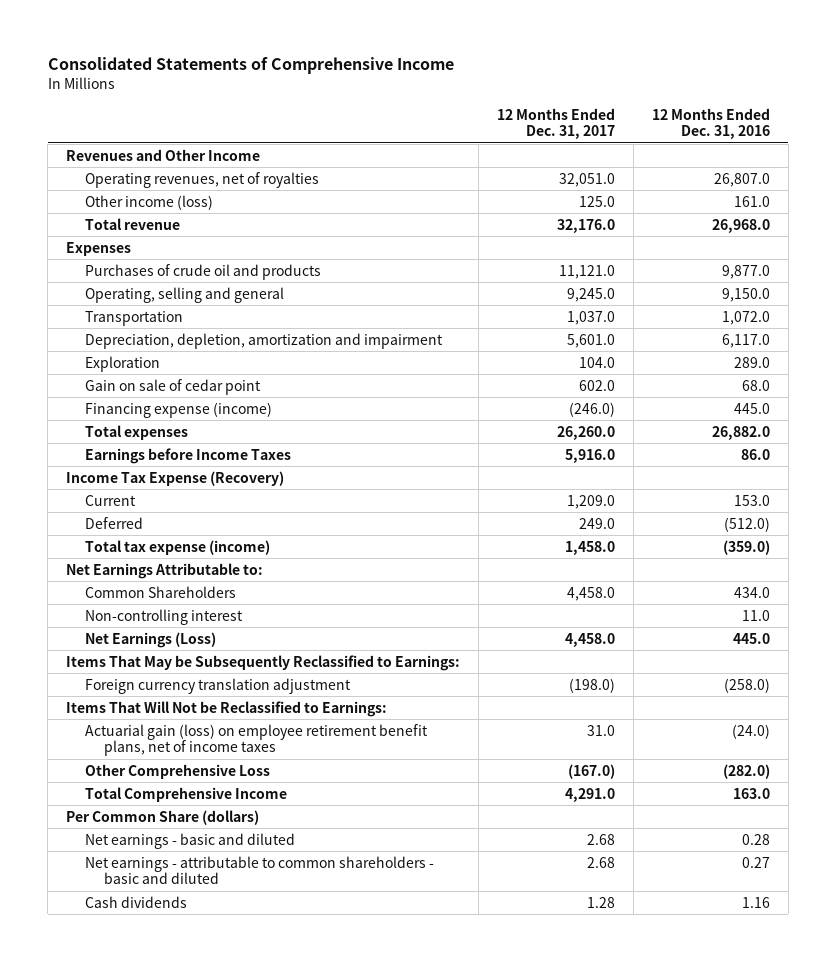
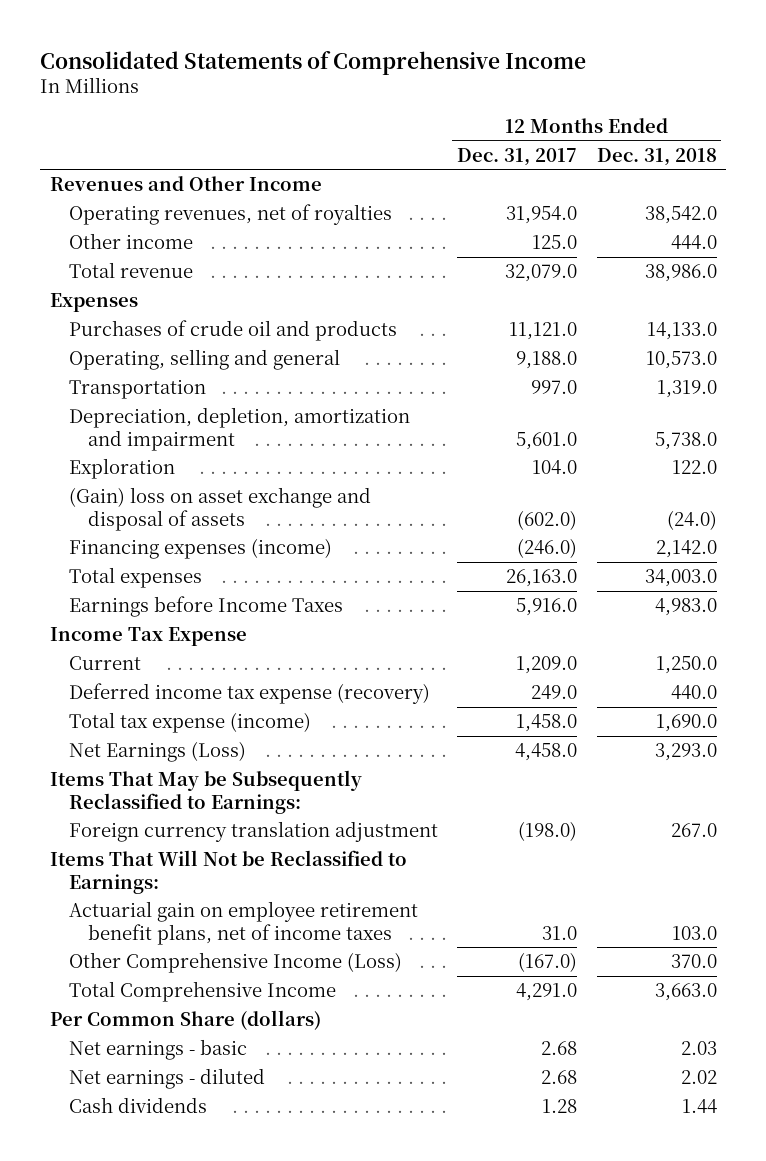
- | 12 Months Ended Dec. 31, 2017 | 12 Months Ended Dec. 31, 2016
+ | 12 Months Ended Dec. 31, 2017 | 12 Months Ended Dec. 31, 2018
- Operating revenues, net of royalties | 32,051.0 | 26,807.0
- Other income (loss) | 125.0 | 161.0
- Total revenue | 32,176.0 | 26,968.0
+ Operating revenues, net of royalties | 31,954.0 | 38,542.0
+ Other income | 125.0 | 444.0
+ Total revenue | 32,079.0 | 38,986.0
- Operating, selling and general | 9,245.0 | 9,150.0
- Transportation | 1,037.0 | 1,072.0
+ Operating, selling and general | 9,188.0 | 10,573.0
+ Transportation | 997.0 | 1,319.0
- Gain on sale of cedar point | 602.0 | 68.0
- Financing expense (income) | (246.0) | 445.0
- Total expenses | 26,260.0 | 26,882.0
+ (Gain) loss on asset exchange and disposal of assets | (602.0) | (24.0)
+ Financing expenses (income) | (246.0) | 2,142.0
+ Total expenses | 26,163.0 | 34,003.0
- Income Tax Expense (Recovery)
+ Income Tax Expense
- Deferred | 249.0 | (512.0)
+ Deferred income tax expense (recovery) | 249.0 | 440.0
- Net Earnings Attributable to:
- Common Shareholders | 4,458.0 | 434.0
- Non-controlling interest | | 11.0
- Actuarial gain (loss) on employee retirement benefit plans, net of income taxes | 31.0 | (24.0)
- Other Comprehensive Loss | (167.0) | (282.0)
+ Actuarial gain on employee retirement benefit plans, net of income taxes | 31.0 | 103.0
+ Other Comprehensive Income (Loss) | (167.0) | 370.0
- Net earnings - basic and diluted | 2.68 | 0.28
- Net earnings - attributable to common shareholders - basic and diluted | 2.68 | 0.27
+ Net earnings - basic | 2.68 | 2.03
+ Net earnings - diluted | 2.68 | 2.02

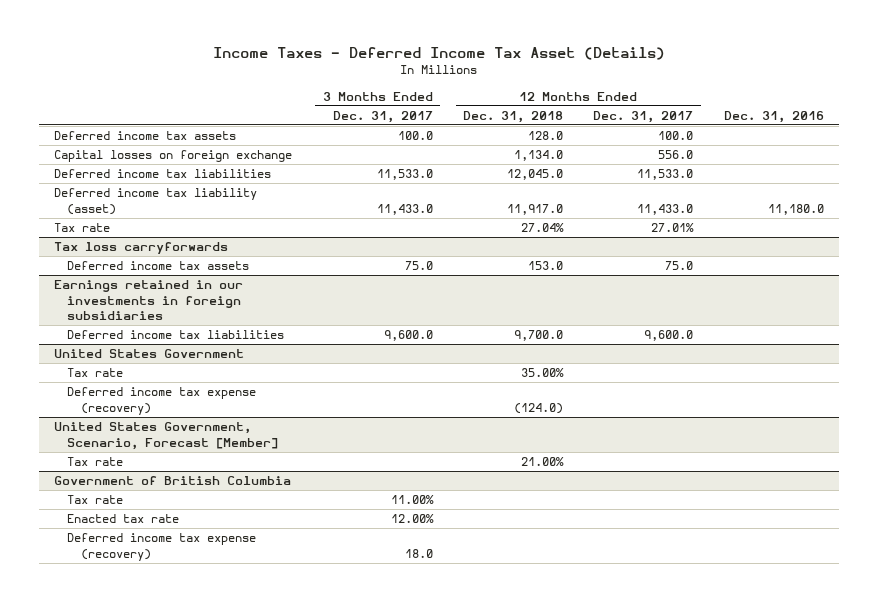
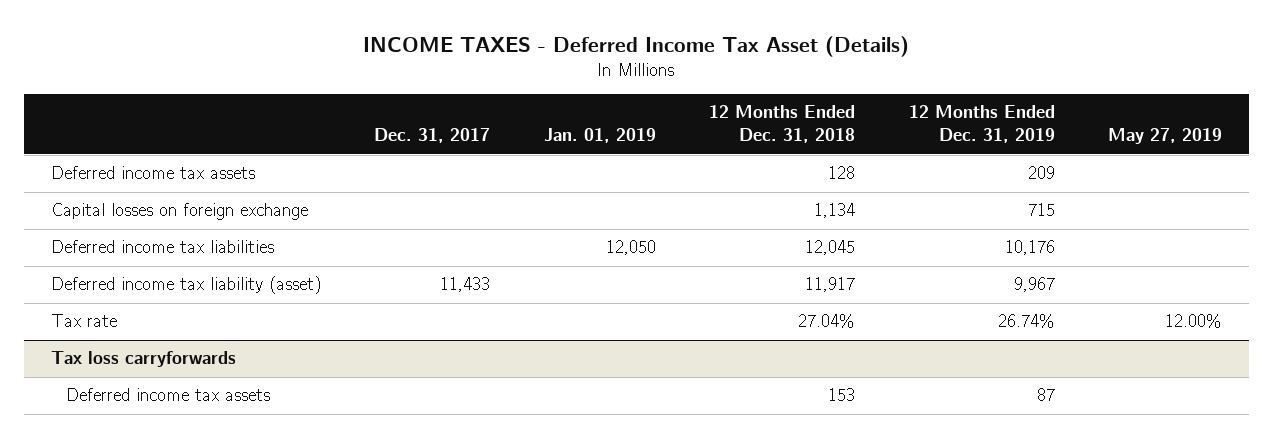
- Income Taxes - Deferred Income Tax Asset (Details)
+ INCOME TAXES - Deferred Income Tax Asset (Details)
- | 3 Months Ended Dec. 31, 2017 | 12 Months Ended Dec. 31, 2018 | 12 Months Ended Dec. 31, 2017 | Dec. 31, 2016
+ | Dec. 31, 2017 | Jan. 01, 2019 | 12 Months Ended Dec. 31, 2018 | 12 Months Ended Dec. 31, 2019 | May 27, 2019
- Deferred income tax assets | 100.0 | 128.0 | 100.0 |
- Capital losses on foreign exchange | | 1,134.0 | 556.0 |
- Deferred income tax liabilities | 11,533.0 | 12,045.0 | 11,533.0 |
- Deferred income tax liability (asset) | 11,433.0 | 11,917.0 | 11,433.0 | 11,180.0
+ Deferred income tax assets | | | 128 | 209 |
+ Capital losses on foreign exchange | | | 1,134 | 715 |
+ Deferred income tax liabilities | | 12,050 | 12,045 | 10,176 |
+ Deferred income tax liability (asset) | 11,433 | | 11,917 | 9,967 |
@ Tax loss carryforwards
- Deferred income tax assets | 75.0 | 153.0 | 75.0 |
- Earnings retained in our investments in foreign subsidiaries
- Deferred income tax liabilities | 9,600.0 | 9,700.0 | 9,600.0 |
- United States Government
- Tax rate | | 35.00% | |
- Deferred income tax expense (recovery) | | (124.0) | |
- United States Government, Scenario, Forecast [Member]
- Tax rate | | 21.00% | |
- Government of British Columbia
- Tax rate | 11.00% | | |
- Enacted tax rate | 12.00% | | |
- Deferred income tax expense (recovery) | 18.0 | | |
@ Tax loss carryforwards
+ Deferred income tax assets | | | 153 | 87 |

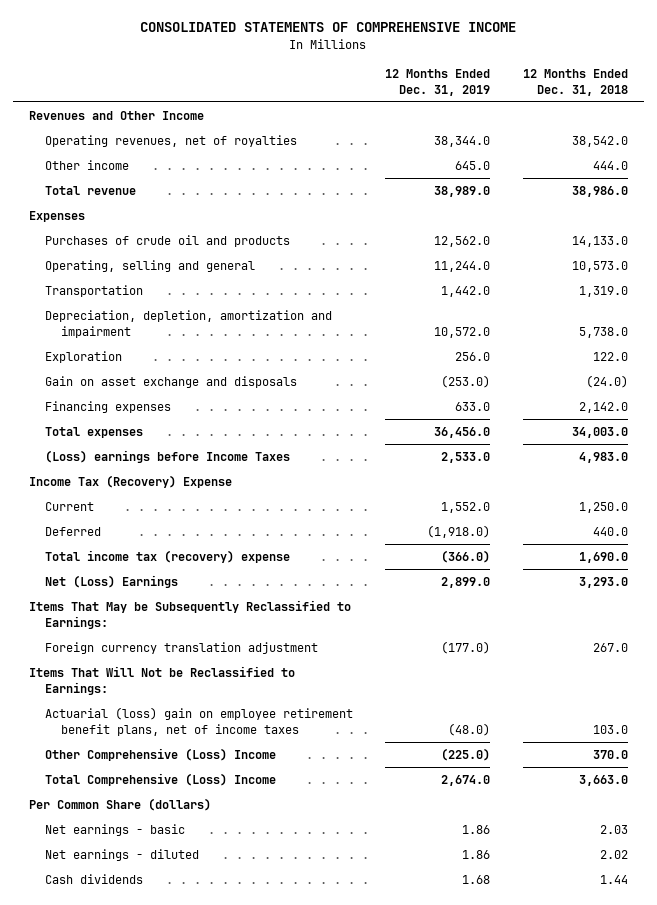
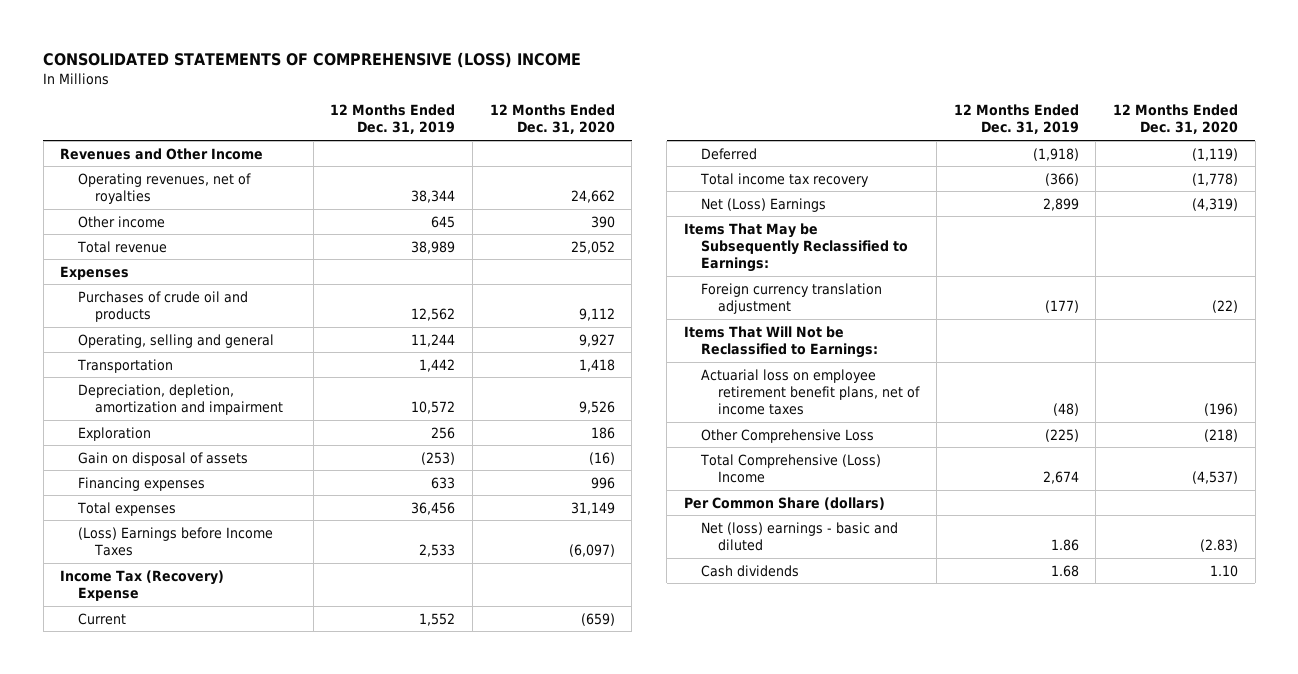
- CONSOLIDATED STATEMENTS OF COMPREHENSIVE INCOME
+ CONSOLIDATED STATEMENTS OF COMPREHENSIVE (LOSS) INCOME
- | 12 Months Ended Dec. 31, 2019 | 12 Months Ended Dec. 31, 2018
+ | 12 Months Ended Dec. 31, 2019 | 12 Months Ended Dec. 31, 2020
- Operating revenues, net of royalties | 38,344.0 | 38,542.0
- Other income | 645.0 | 444.0
- Total revenue | 38,989.0 | 38,986.0
+ Operating revenues, net of royalties | 38,344 | 24,662
+ Other income | 645 | 390
+ Total revenue | 38,989 | 25,052
- Purchases of crude oil and products | 12,562.0 | 14,133.0
- Operating, selling and general | 11,244.0 | 10,573.0
- Transportation | 1,442.0 | 1,319.0
- Depreciation, depletion, amortization and impairment | 10,572.0 | 5,738.0
- Exploration | 256.0 | 122.0
- Gain on asset exchange and disposals | (253.0) | (24.0)
- Financing expenses | 633.0 | 2,142.0
- Total expenses | 36,456.0 | 34,003.0
- (Loss) earnings before Income Taxes | 2,533.0 | 4,983.0
+ Purchases of crude oil and products | 12,562 | 9,112
+ Operating, selling and general | 11,244 | 9,927
+ Transportation | 1,442 | 1,418
+ Depreciation, depletion, amortization and impairment | 10,572 | 9,526
+ Exploration | 256 | 186
+ Gain on disposal of assets | (253) | (16)
+ Financing expenses | 633 | 996
+ Total expenses | 36,456 | 31,149
+ (Loss) Earnings before Income Taxes | 2,533 | (6,097)
- Current | 1,552.0 | 1,250.0
- Deferred | (1,918.0) | 440.0
- Total income tax (recovery) expense | (366.0) | 1,690.0
- Net (Loss) Earnings | 2,899.0 | 3,293.0
+ Current | 1,552 | (659)
+ Deferred | (1,918) | (1,119)
+ Total income tax recovery | (366) | (1,778)
+ Net (Loss) Earnings | 2,899 | (4,319)
- Foreign currency translation adjustment | (177.0) | 267.0
+ Foreign currency translation adjustment | (177) | (22)
- Actuarial (loss) gain on employee retirement benefit plans, net of income taxes | (48.0) | 103.0
- Other Comprehensive (Loss) Income | (225.0) | 370.0
- Total Comprehensive (Loss) Income | 2,674.0 | 3,663.0
+ Actuarial loss on employee retirement benefit plans, net of income taxes | (48) | (196)
+ Other Comprehensive Loss | (225) | (218)
+ Total Comprehensive (Loss) Income | 2,674 | (4,537)
- Net earnings - basic | 1.86 | 2.03
- Net earnings - diluted | 1.86 | 2.02
+ Net (loss) earnings - basic and diluted | 1.86 | (2.83)

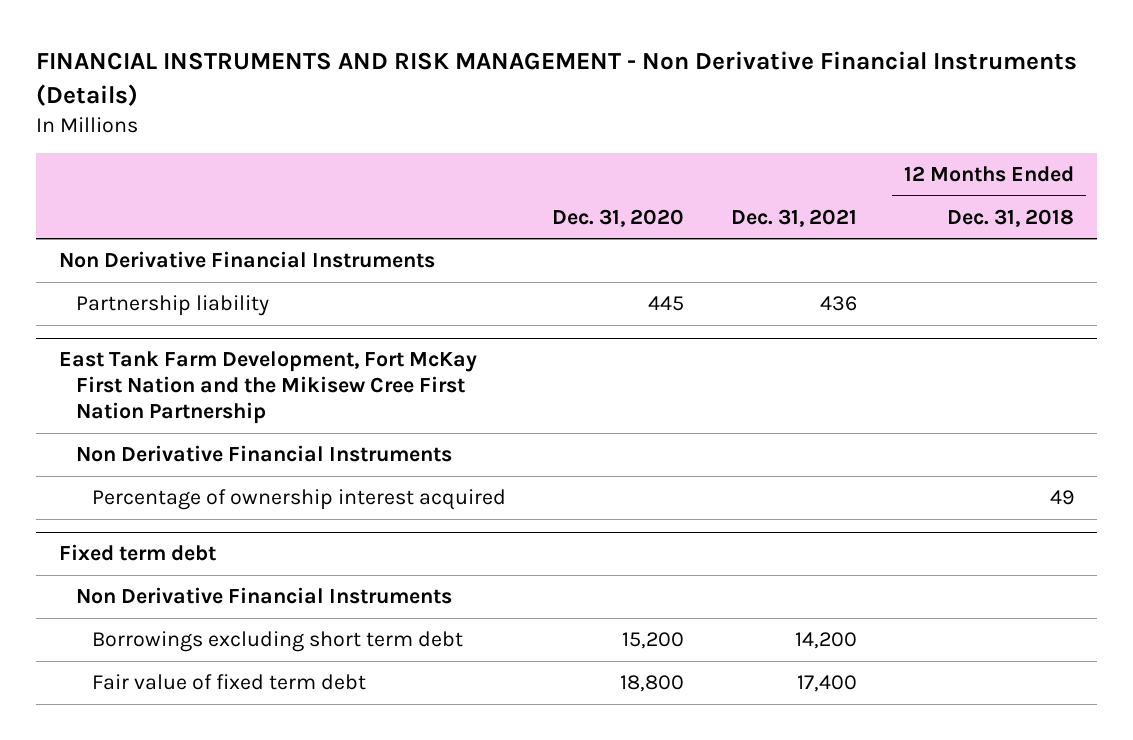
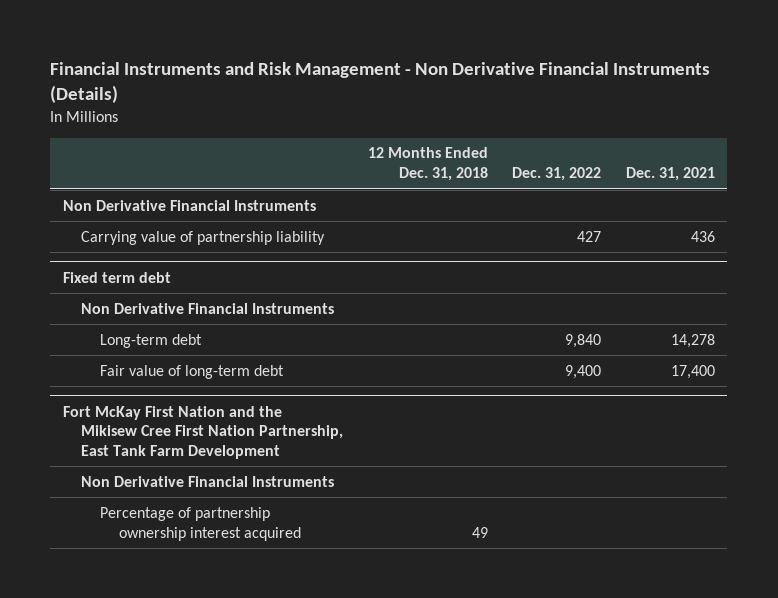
- FINANCIAL INSTRUMENTS AND RISK MANAGEMENT - Non Derivative Financial Instruments (Details)
+ Financial Instruments and Risk Management - Non Derivative Financial Instruments (Details)
- | Dec. 31, 2020 | Dec. 31, 2021 | 12 Months Ended Dec. 31, 2018
+ | 12 Months Ended Dec. 31, 2018 | Dec. 31, 2022 | Dec. 31, 2021
- Partnership liability | 445 | 436 |
- East Tank Farm Development, Fort McKay First Nation and the Mikisew Cree First Nation Partnership
- Non Derivative Financial Instruments
- Percentage of ownership interest acquired | | | 49
+ Carrying value of partnership liability | | 427 | 436
@ Fixed term debt
- Borrowings excluding short term debt | 15,200 | 14,200 |
- Fair value of fixed term debt | 18,800 | 17,400 |
+ Long-term debt | | 9,840 | 14,278
+ Fair value of long-term debt | | 9,400 | 17,400
+ Fort McKay First Nation and the Mikisew Cree First Nation Partnership, East Tank Farm Development
+ Non Derivative Financial Instruments
+ Percentage of partnership ownership interest acquired | 49 | |

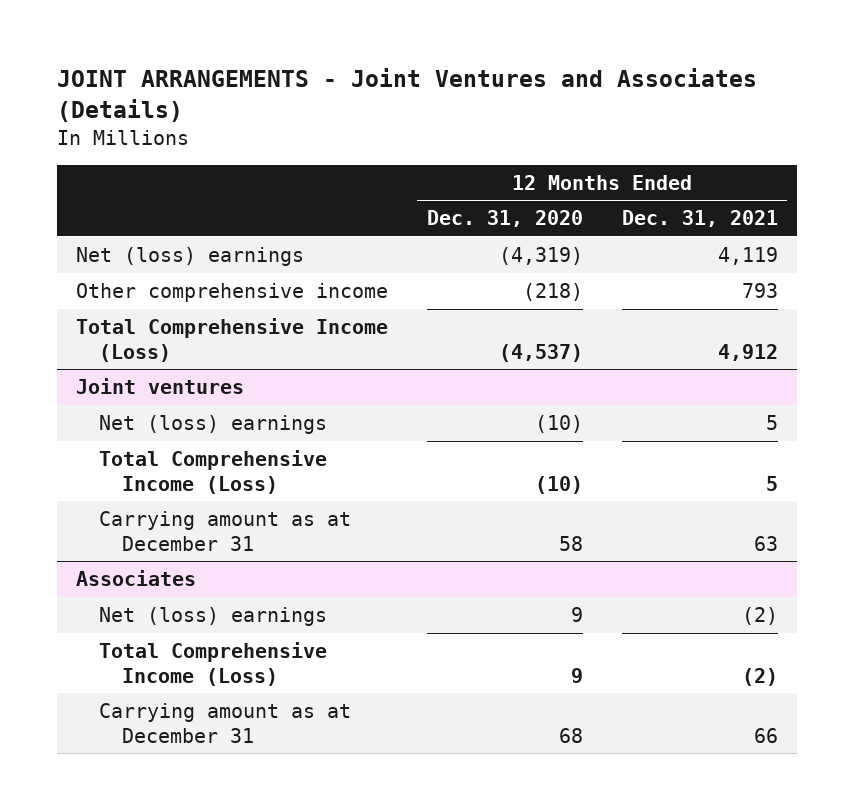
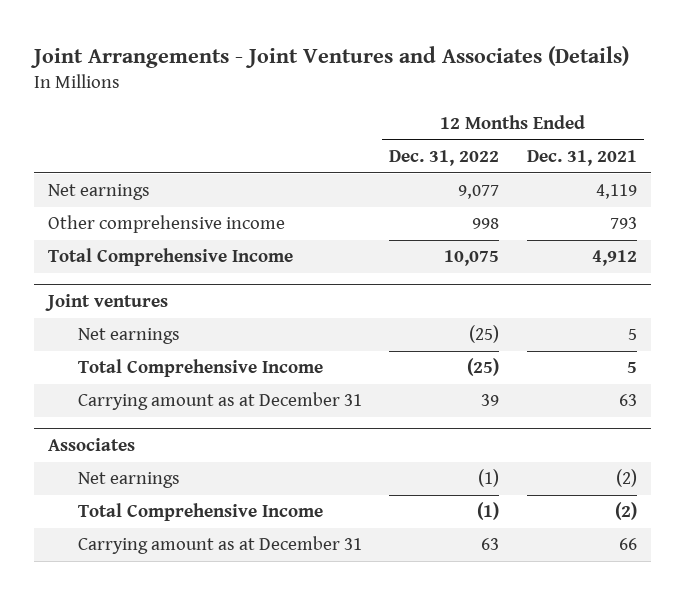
- JOINT ARRANGEMENTS - Joint Ventures and Associates (Details)
+ Joint Arrangements - Joint Ventures and Associates (Details)
- | 12 Months Ended Dec. 31, 2020 | 12 Months Ended Dec. 31, 2021
+ | 12 Months Ended Dec. 31, 2022 | 12 Months Ended Dec. 31, 2021
- Net (loss) earnings | (4,319) | 4,119
+ Net earnings | 9,077 | 4,119
- Total Comprehensive Income (Loss) | (4,537) | 4,912
+ Total Comprehensive Income | 10,075 | 4,912
@ Joint ventures
- Net (loss) earnings | (10) | 5
- Total Comprehensive Income (Loss) | (10) | 5
+ Net earnings | (25) | 5
+ Total Comprehensive Income | (25) | 5
@ Associates
- Net (loss) earnings | 9 | (2)
- Total Comprehensive Income (Loss) | 9 | (2)
+ Net earnings | (1) | (2)
+ Total Comprehensive Income | (1) | (2)

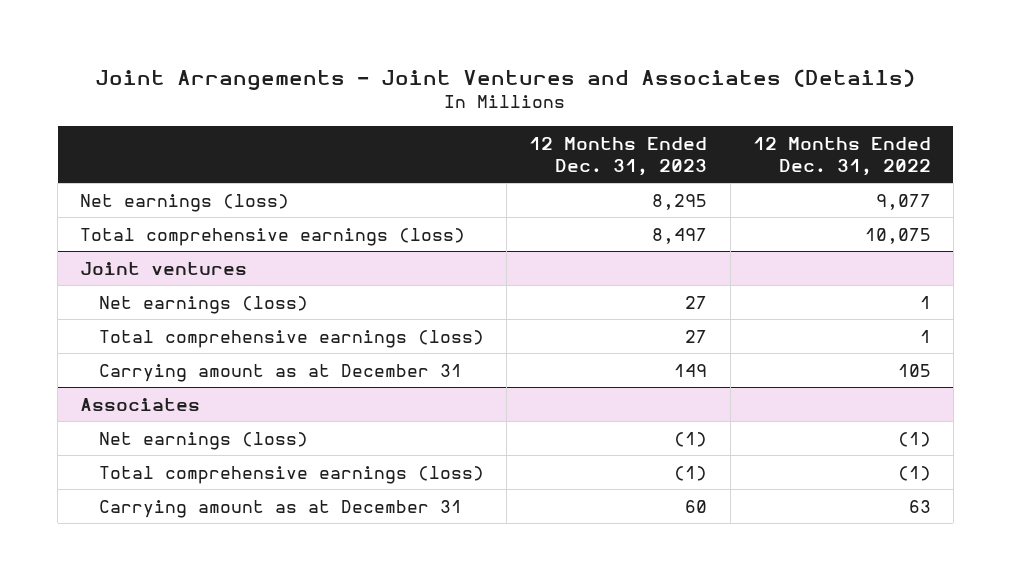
- | 12 Months Ended Dec. 31, 2022 | 12 Months Ended Dec. 31, 2021
+ | 12 Months Ended Dec. 31, 2023 | 12 Months Ended Dec. 31, 2022
- Net earnings | 9,077 | 4,119
- Other comprehensive income | 998 | 793
- Total Comprehensive Income | 10,075 | 4,912
+ Net earnings (loss) | 8,295 | 9,077
+ Total comprehensive earnings (loss) | 8,497 | 10,075
@ Joint ventures
- Net earnings | (25) | 5
- Total Comprehensive Income | (25) | 5
- Carrying amount as at December 31 | 39 | 63
+ Net earnings (loss) | 27 | 1
+ Total comprehensive earnings (loss) | 27 | 1
+ Carrying amount as at December 31 | 149 | 105
@ Associates
- Net earnings | (1) | (2)
- Total Comprehensive Income | (1) | (2)
+ Net earnings (loss) | (1) | (1)
+ Total comprehensive earnings (loss) | (1) | (1)

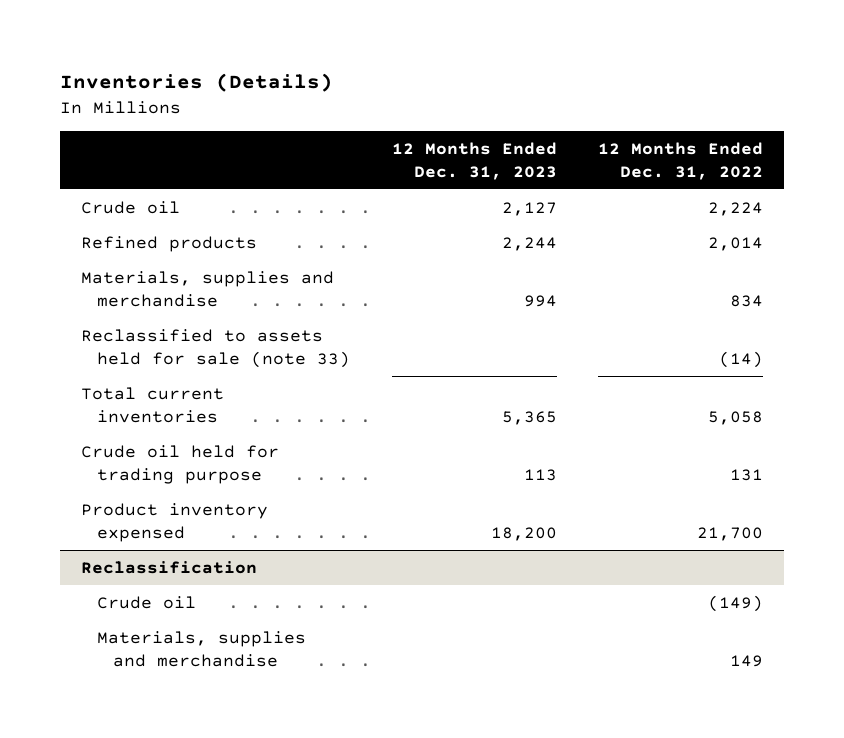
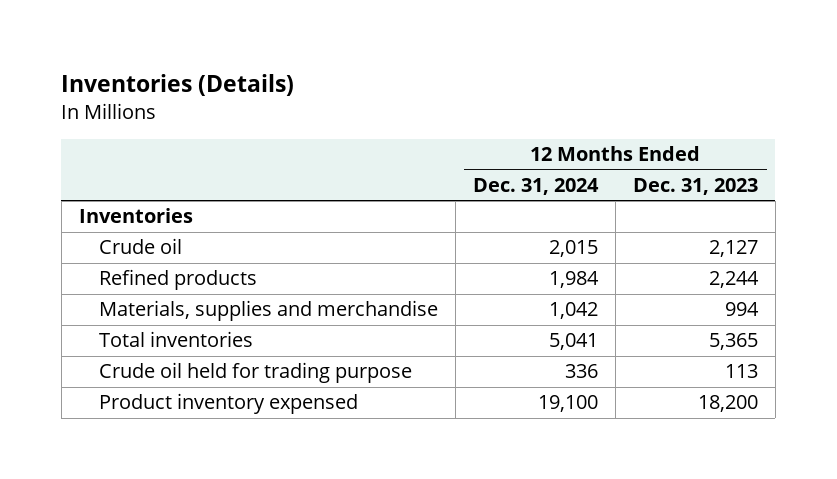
- | 12 Months Ended Dec. 31, 2023 | 12 Months Ended Dec. 31, 2022
+ | 12 Months Ended Dec. 31, 2024 | 12 Months Ended Dec. 31, 2023
+ Inventories
- Reclassified to assets held for sale (note 33) | | (14)
- Total current inventories | 5,365 | 5,058
+ Total inventories | 5,041 | 5,365
- Reclassification
- Crude oil | | (149)
- Materials, supplies and merchandise | | 149

